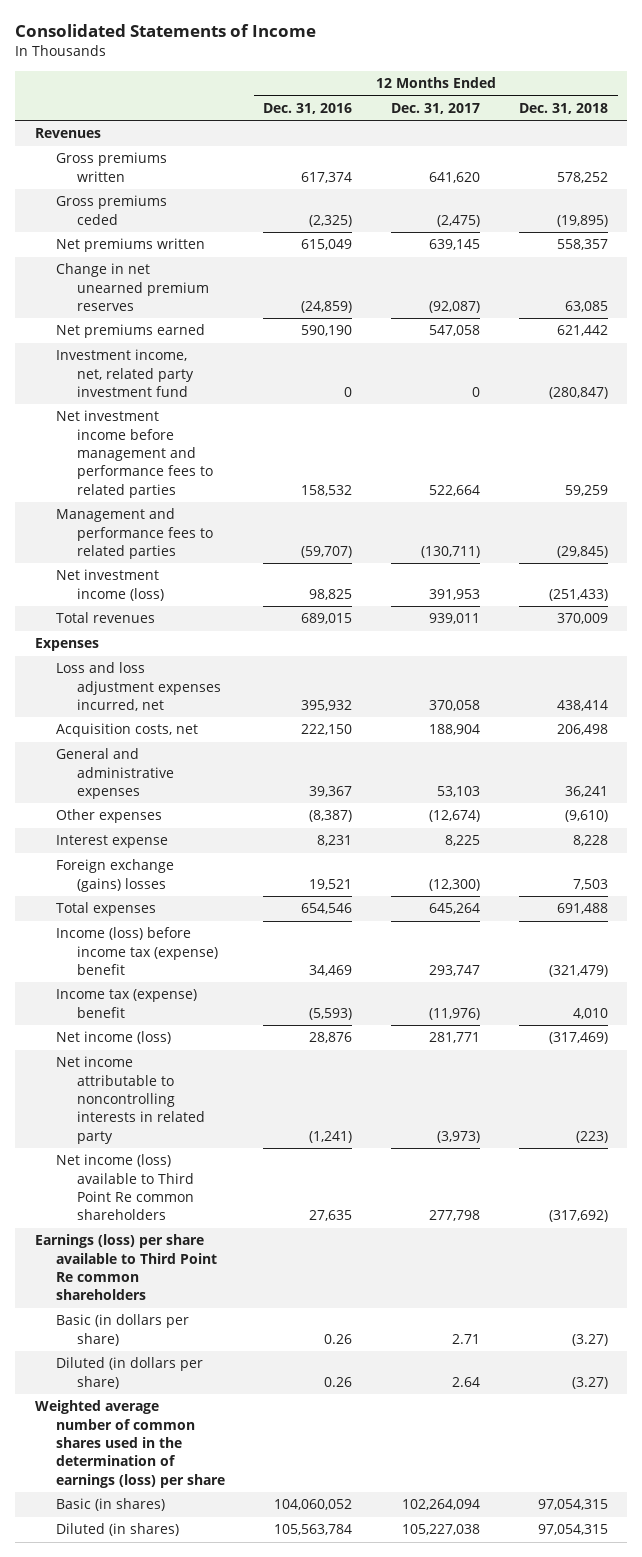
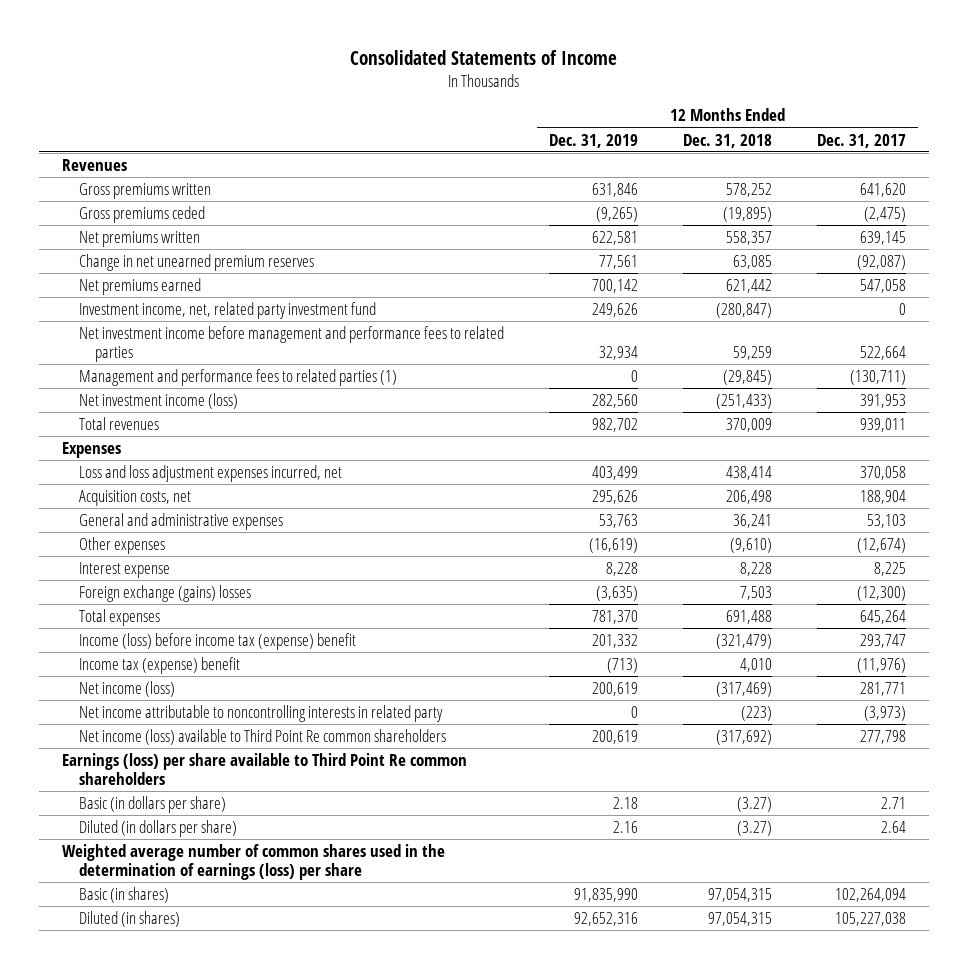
- | 12 Months Ended Dec. 31, 2016 | 12 Months Ended Dec. 31, 2017 | 12 Months Ended Dec. 31, 2018
+ | 12 Months Ended Dec. 31, 2019 | 12 Months Ended Dec. 31, 2018 | 12 Months Ended Dec. 31, 2017
- Management and performance fees to related parties | (59,707) | (130,711) | (29,845)
+ Management and performance fees to related parties (1) | 0 | (29,845) | (130,711)

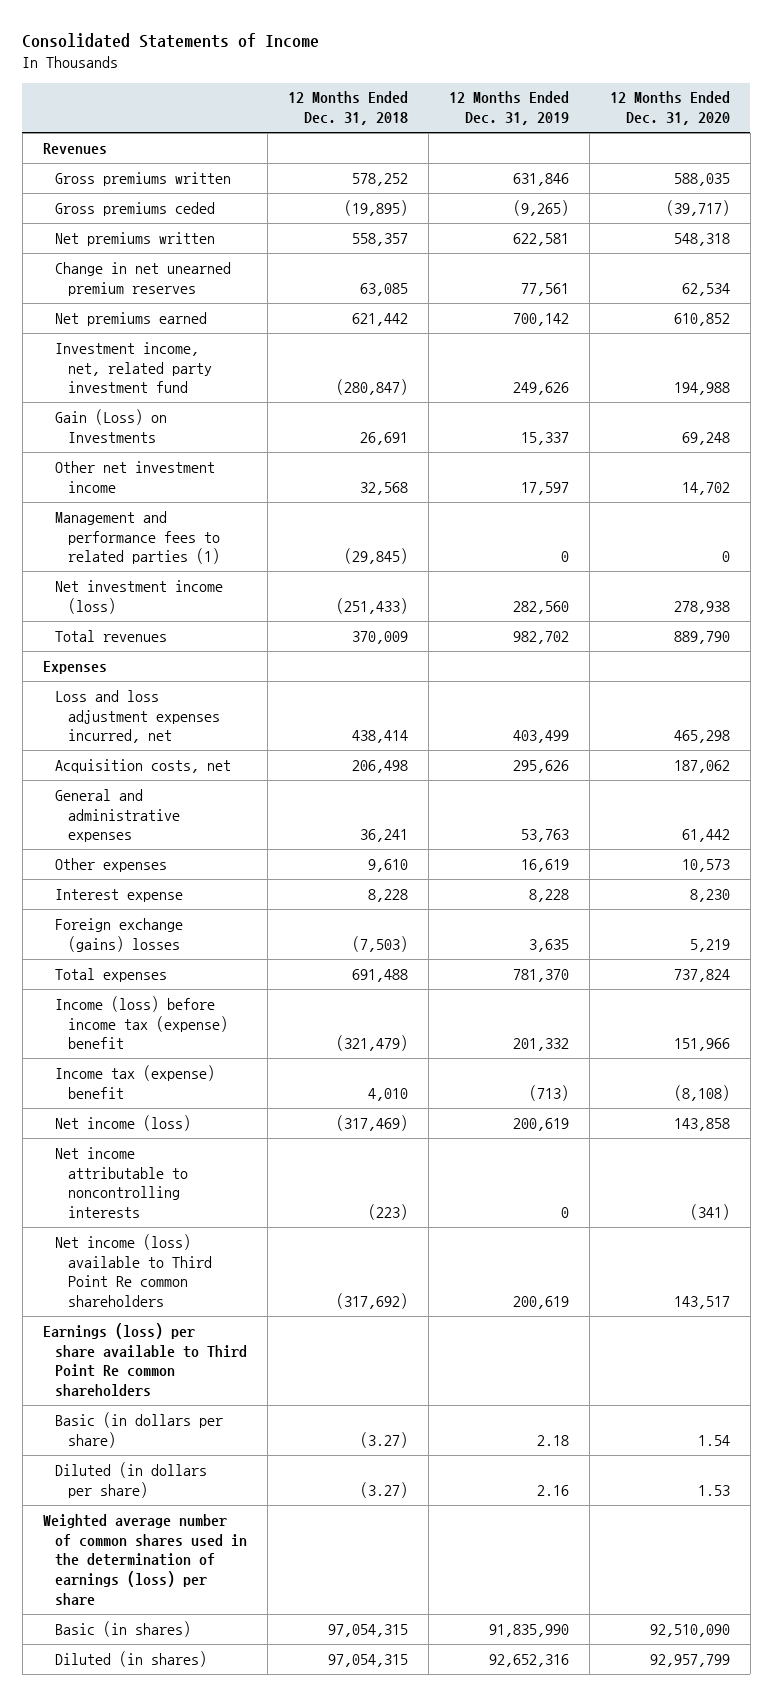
- | 12 Months Ended Dec. 31, 2019 | 12 Months Ended Dec. 31, 2018 | 12 Months Ended Dec. 31, 2017
+ | 12 Months Ended Dec. 31, 2018 | 12 Months Ended Dec. 31, 2019 | 12 Months Ended Dec. 31, 2020
- Net investment income before management and performance fees to related parties | 32,934 | 59,259 | 522,664
+ Gain (Loss) on Investments | 26,691 | 15,337 | 69,248
+ Other net investment income | 32,568 | 17,597 | 14,702
- Other expenses | (16,619) | (9,610) | (12,674)
+ Other expenses | 9,610 | 16,619 | 10,573
- Foreign exchange (gains) losses | (3,635) | 7,503 | (12,300)
+ Foreign exchange (gains) losses | (7,503) | 3,635 | 5,219
- Net income attributable to noncontrolling interests in related party | 0 | (223) | (3,973)
+ Net income attributable to noncontrolling interests | (223) | 0 | (341)

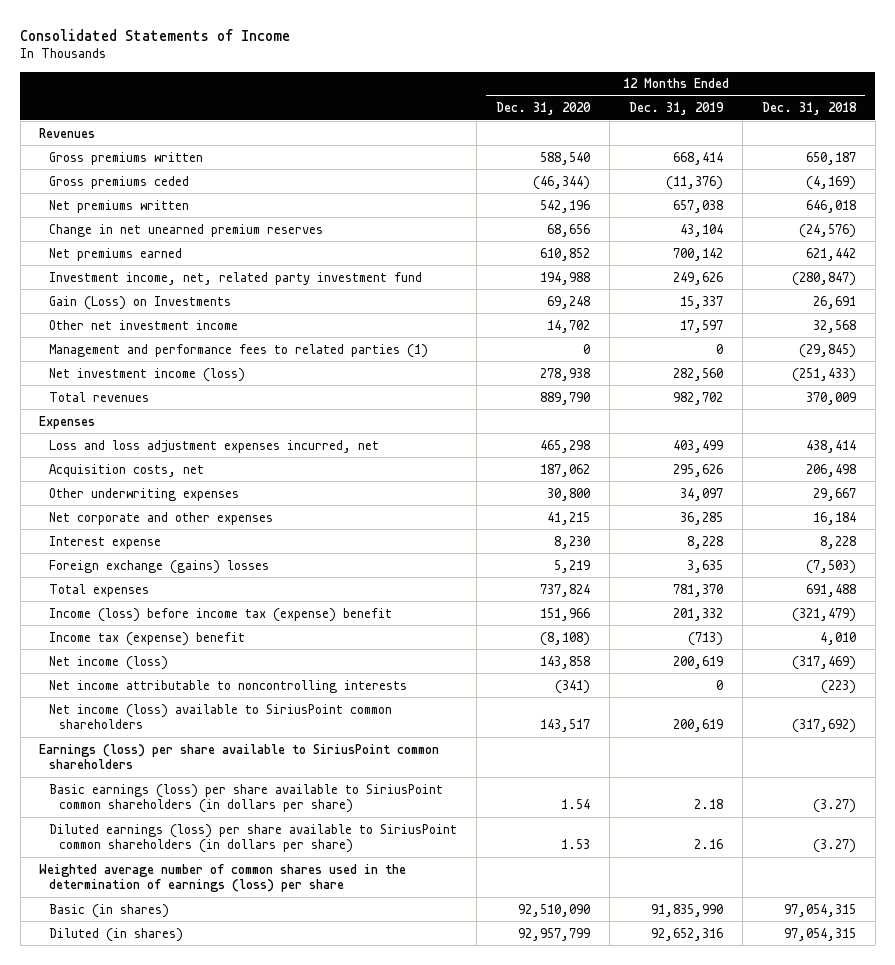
- | 12 Months Ended Dec. 31, 2018 | 12 Months Ended Dec. 31, 2019 | 12 Months Ended Dec. 31, 2020
+ | 12 Months Ended Dec. 31, 2020 | 12 Months Ended Dec. 31, 2019 | 12 Months Ended Dec. 31, 2018
- Gross premiums written | 578,252 | 631,846 | 588,035
- Gross premiums ceded | (19,895) | (9,265) | (39,717)
- Net premiums written | 558,357 | 622,581 | 548,318
- Change in net unearned premium reserves | 63,085 | 77,561 | 62,534
+ Gross premiums written | 588,540 | 668,414 | 650,187
+ Gross premiums ceded | (46,344) | (11,376) | (4,169)
+ Net premiums written | 542,196 | 657,038 | 646,018
+ Change in net unearned premium reserves | 68,656 | 43,104 | (24,576)
- General and administrative expenses | 36,241 | 53,763 | 61,442
- Other expenses | 9,610 | 16,619 | 10,573
+ Other underwriting expenses | 30,800 | 34,097 | 29,667
+ Net corporate and other expenses | 41,215 | 36,285 | 16,184
- Net income (loss) available to Third Point Re common shareholders | (317,692) | 200,619 | 143,517
- Earnings (loss) per share available to Third Point Re common shareholders
- Basic (in dollars per share) | (3.27) | 2.18 | 1.54
- Diluted (in dollars per share) | (3.27) | 2.16 | 1.53
+ Net income (loss) available to SiriusPoint common shareholders | 143,517 | 200,619 | (317,692)
+ Earnings (loss) per share available to SiriusPoint common shareholders
+ Basic earnings (loss) per share available to SiriusPoint common shareholders (in dollars per share) | 1.54 | 2.18 | (3.27)
+ Diluted earnings (loss) per share available to SiriusPoint common shareholders (in dollars per share) | 1.53 | 2.16 | (3.27)

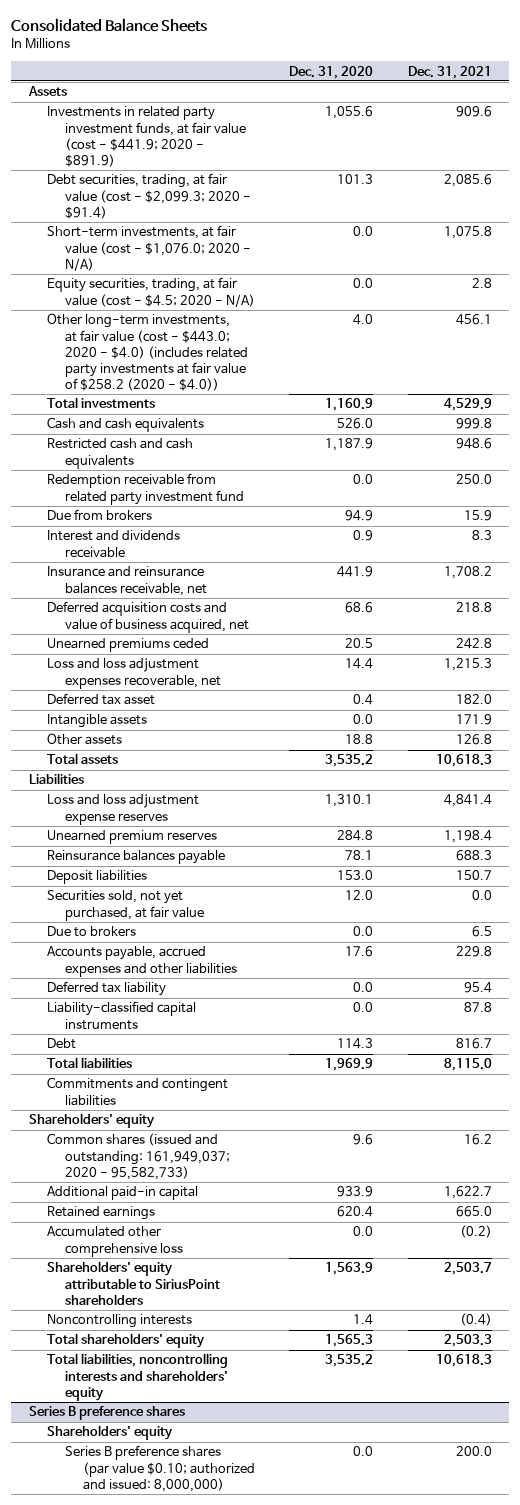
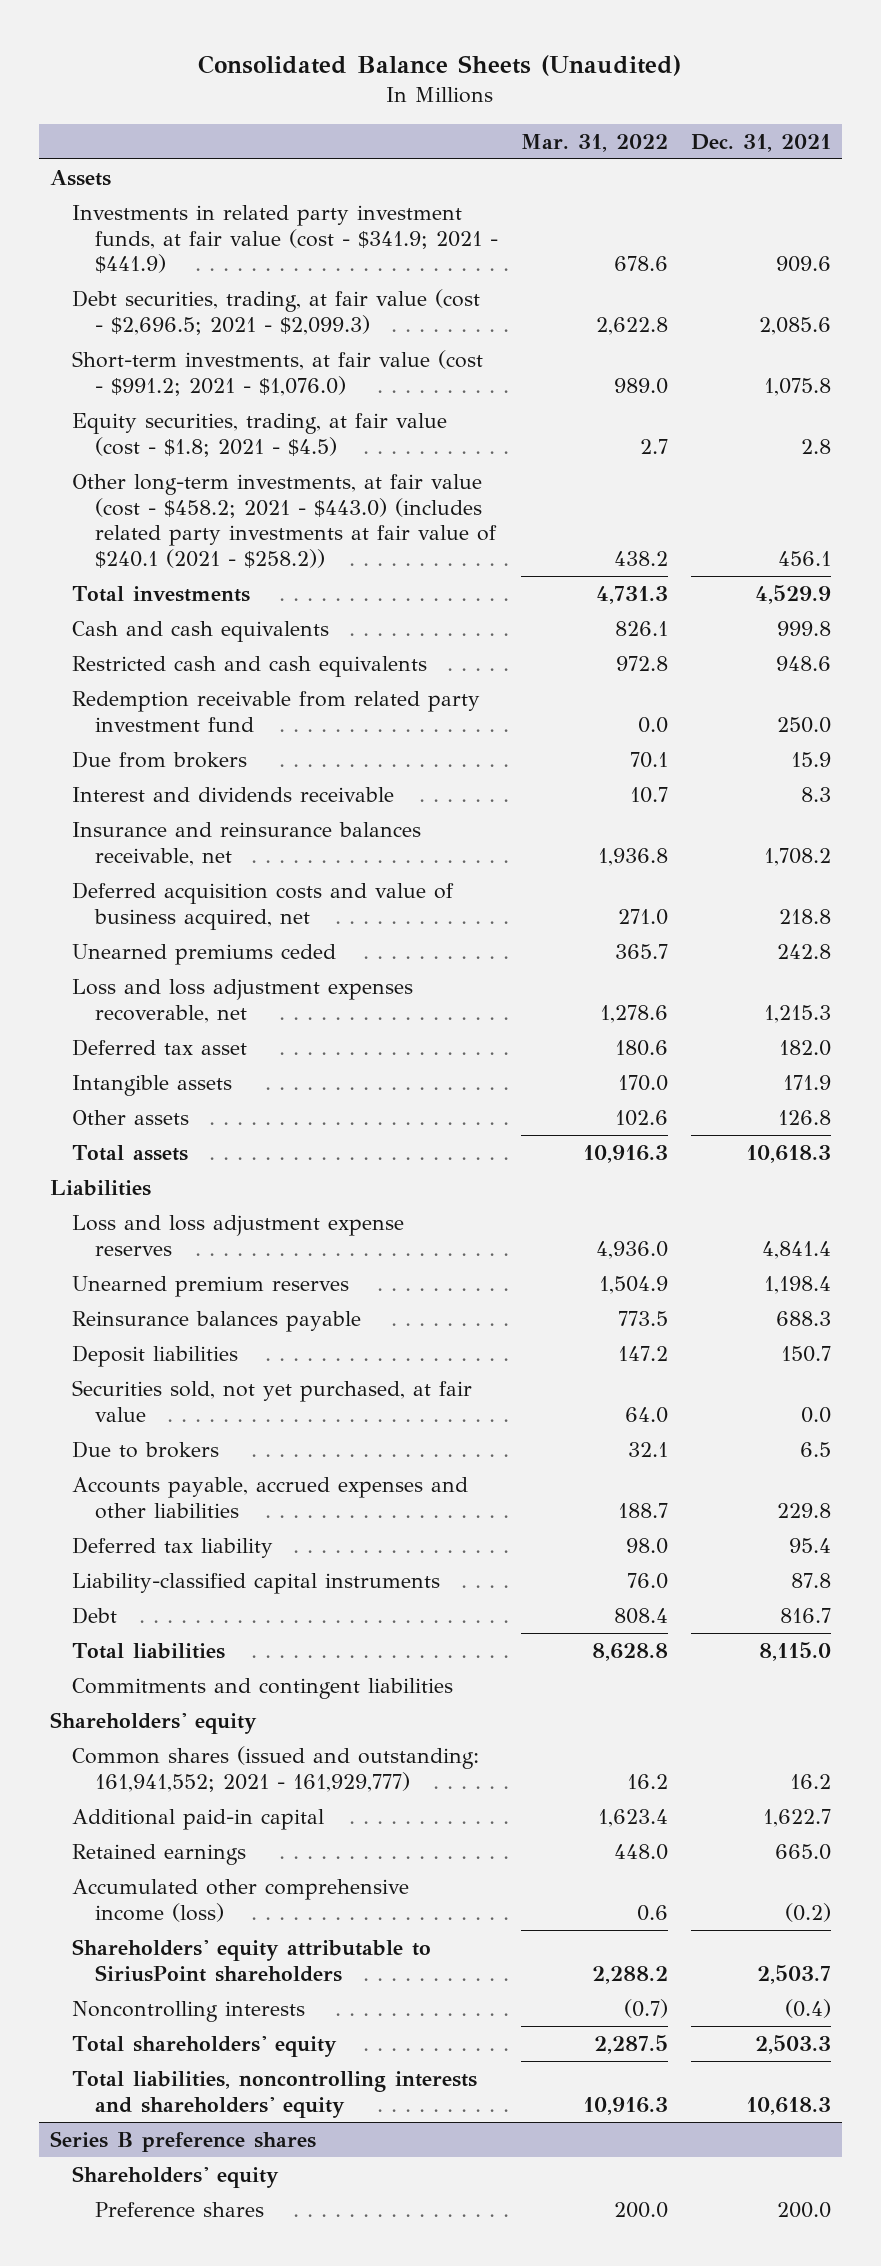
- Consolidated Balance Sheets
+ Consolidated Balance Sheets (Unaudited)
- | Dec. 31, 2020 | Dec. 31, 2021
+ | Mar. 31, 2022 | Dec. 31, 2021
- Investments in related party investment funds, at fair value (cost - $441.9; 2020 - $891.9) | 1,055.6 | 909.6
- Debt securities, trading, at fair value (cost - $2,099.3; 2020 - $91.4) | 101.3 | 2,085.6
- Short-term investments, at fair value (cost - $1,076.0; 2020 - N/A) | 0.0 | 1,075.8
- Equity securities, trading, at fair value (cost - $4.5; 2020 - N/A) | 0.0 | 2.8
- Other long-term investments, at fair value (cost - $443.0; 2020 - $4.0) (includes related party investments at fair value of $258.2 (2020 - $4.0)) | 4.0 | 456.1
+ Investments in related party investment funds, at fair value (cost - $341.9; 2021 - $441.9) | 678.6 | 909.6
+ Debt securities, trading, at fair value (cost - $2,696.5; 2021 - $2,099.3) | 2,622.8 | 2,085.6
+ Short-term investments, at fair value (cost - $991.2; 2021 - $1,076.0) | 989.0 | 1,075.8
+ Equity securities, trading, at fair value (cost - $1.8; 2021 - $4.5) | 2.7 | 2.8
+ Other long-term investments, at fair value (cost - $458.2; 2021 - $443.0) (includes related party investments at fair value of $240.1 (2021 - $258.2)) | 438.2 | 456.1
- Common shares (issued and outstanding: 161,949,037; 2020 - 95,582,733) | 9.6 | 16.2
+ Common shares (issued and outstanding: 161,941,552; 2021 - 161,929,777) | 16.2 | 16.2
- Accumulated other comprehensive loss | 0.0 | (0.2)
+ Accumulated other comprehensive income (loss) | 0.6 | (0.2)
@ Series B preference shares
- Series B preference shares (par value $0.10; authorized and issued: 8,000,000) | 0.0 | 200.0
+ Preference shares | 200.0 | 200.0

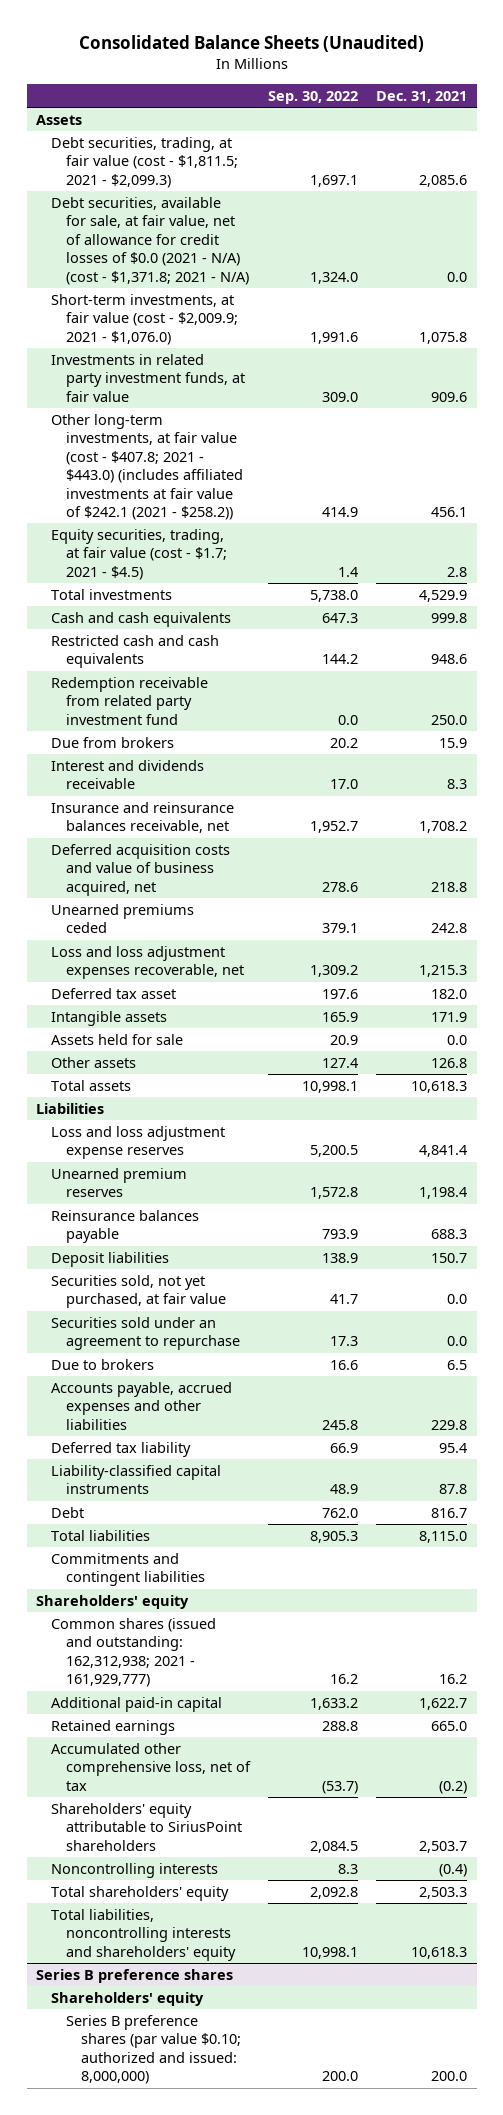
- | Mar. 31, 2022 | Dec. 31, 2021
+ | Sep. 30, 2022 | Dec. 31, 2021
- Investments in related party investment funds, at fair value (cost - $341.9; 2021 - $441.9) | 678.6 | 909.6
- Debt securities, trading, at fair value (cost - $2,696.5; 2021 - $2,099.3) | 2,622.8 | 2,085.6
- Short-term investments, at fair value (cost - $991.2; 2021 - $1,076.0) | 989.0 | 1,075.8
- Equity securities, trading, at fair value (cost - $1.8; 2021 - $4.5) | 2.7 | 2.8
- Other long-term investments, at fair value (cost - $458.2; 2021 - $443.0) (includes related party investments at fair value of $240.1 (2021 - $258.2)) | 438.2 | 456.1
+ Debt securities, trading, at fair value (cost - $1,811.5; 2021 - $2,099.3) | 1,697.1 | 2,085.6
+ Debt securities, available for sale, at fair value, net of allowance for credit losses of $0.0 (2021 - N/A) (cost - $1,371.8; 2021 - N/A) | 1,324.0 | 0.0
+ Short-term investments, at fair value (cost - $2,009.9; 2021 - $1,076.0) | 1,991.6 | 1,075.8
+ Investments in related party investment funds, at fair value | 309.0 | 909.6
+ Other long-term investments, at fair value (cost - $407.8; 2021 - $443.0) (includes affiliated investments at fair value of $242.1 (2021 - $258.2)) | 414.9 | 456.1
+ Equity securities, trading, at fair value (cost - $1.7; 2021 - $4.5) | 1.4 | 2.8
+ Assets held for sale | 20.9 | 0.0
+ Securities sold under an agreement to repurchase | 17.3 | 0.0
- Common shares (issued and outstanding: 161,941,552; 2021 - 161,929,777) | 16.2 | 16.2
+ Common shares (issued and outstanding: 162,312,938; 2021 - 161,929,777) | 16.2 | 16.2
- Accumulated other comprehensive income (loss) | 0.6 | (0.2)
+ Accumulated other comprehensive loss, net of tax | (53.7) | (0.2)
@ Series B preference shares
- Preference shares | 200.0 | 200.0
+ Series B preference shares (par value $0.10; authorized and issued: 8,000,000) | 200.0 | 200.0

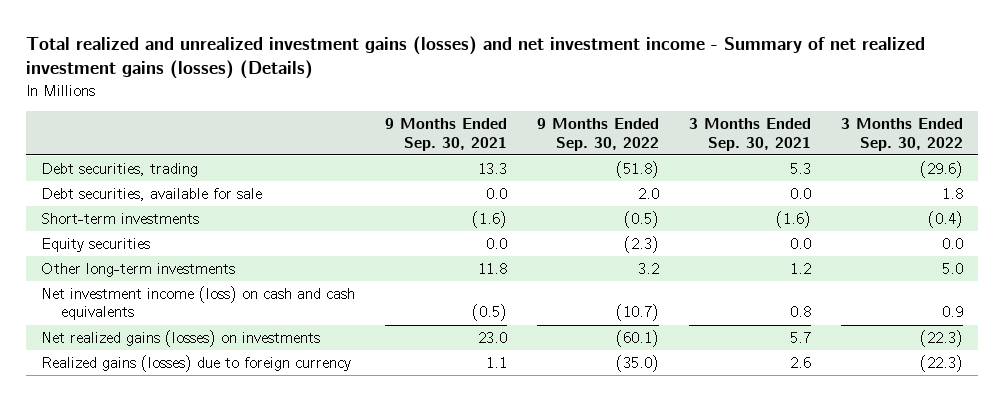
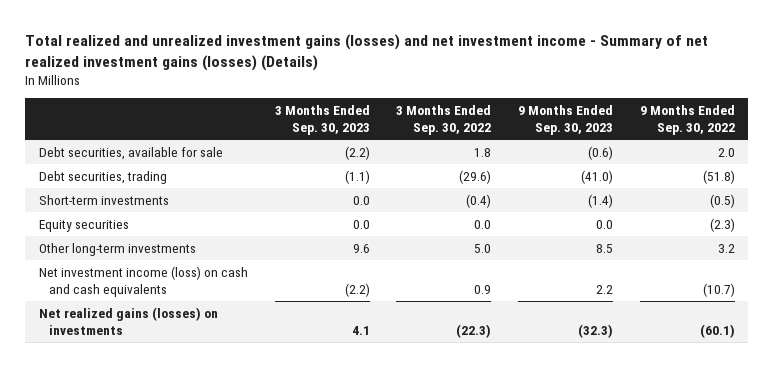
- | 9 Months Ended Sep. 30, 2021 | 9 Months Ended Sep. 30, 2022 | 3 Months Ended Sep. 30, 2021 | 3 Months Ended Sep. 30, 2022
+ | 3 Months Ended Sep. 30, 2023 | 3 Months Ended Sep. 30, 2022 | 9 Months Ended Sep. 30, 2023 | 9 Months Ended Sep. 30, 2022
moved down: Debt securities, trading | (1.1) | (29.6) | (41.0) | (51.8)
- Realized gains (losses) due to foreign currency | 1.1 | (35.0) | 2.6 | (22.3)

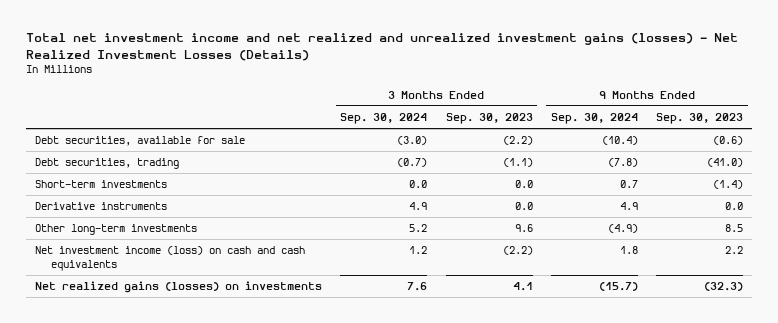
- Total realized and unrealized investment gains (losses) and net investment income - Summary of net realized investment gains (losses) (Details)
+ Total net investment income and net realized and unrealized investment gains (losses) - Net Realized Investment Losses (Details)
- | 3 Months Ended Sep. 30, 2023 | 3 Months Ended Sep. 30, 2022 | 9 Months Ended Sep. 30, 2023 | 9 Months Ended Sep. 30, 2022
+ | 3 Months Ended Sep. 30, 2024 | 3 Months Ended Sep. 30, 2023 | 9 Months Ended Sep. 30, 2024 | 9 Months Ended Sep. 30, 2023
- Equity securities | 0.0 | 0.0 | 0.0 | (2.3)
+ Derivative instruments | 4.9 | 0.0 | 4.9 | 0.0

